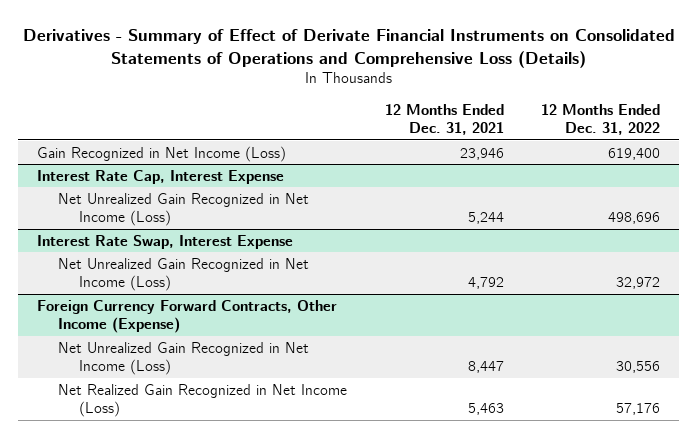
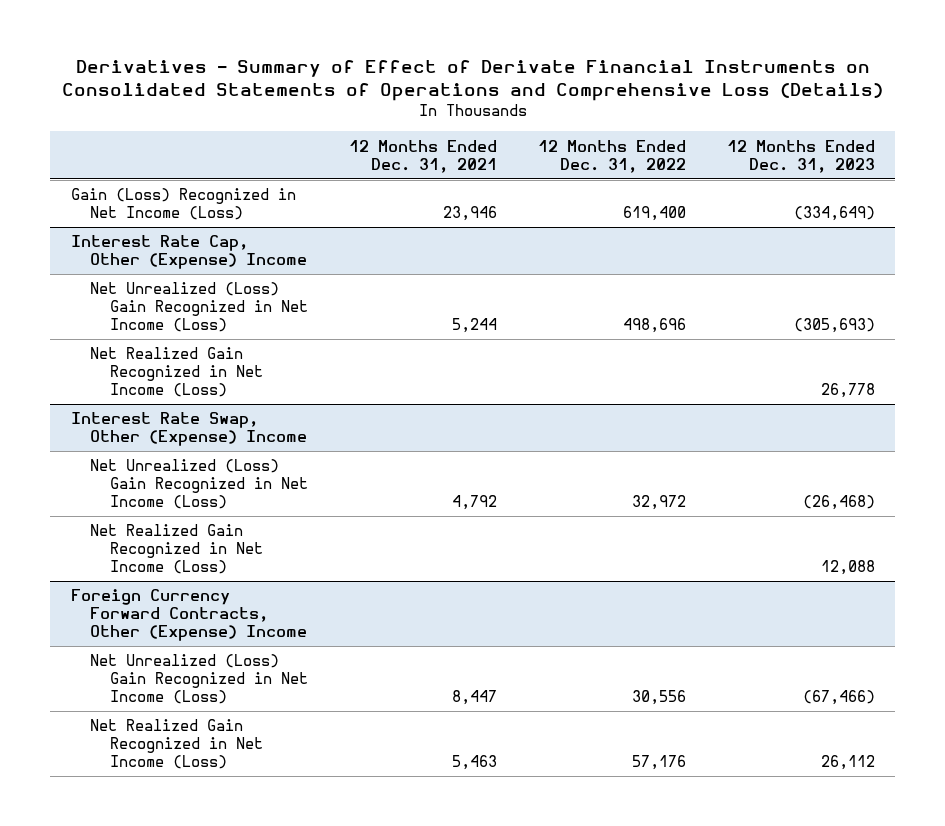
- | 12 Months Ended Dec. 31, 2021 | 12 Months Ended Dec. 31, 2022
+ | 12 Months Ended Dec. 31, 2021 | 12 Months Ended Dec. 31, 2022 | 12 Months Ended Dec. 31, 2023
- Gain Recognized in Net Income (Loss) | 23,946 | 619,400
- Interest Rate Cap, Interest Expense
- Net Unrealized Gain Recognized in Net Income (Loss) | 5,244 | 498,696
- Interest Rate Swap, Interest Expense
- Net Unrealized Gain Recognized in Net Income (Loss) | 4,792 | 32,972
- Foreign Currency Forward Contracts, Other Income (Expense)
- Net Unrealized Gain Recognized in Net Income (Loss) | 8,447 | 30,556
+ Gain (Loss) Recognized in Net Income (Loss) | 23,946 | 619,400 | (334,649)
+ Interest Rate Cap, Other (Expense) Income
+ Net Unrealized (Loss) Gain Recognized in Net Income (Loss) | 5,244 | 498,696 | (305,693)
+ Net Realized Gain Recognized in Net Income (Loss) | | | 26,778
+ Interest Rate Swap, Other (Expense) Income
+ Net Unrealized (Loss) Gain Recognized in Net Income (Loss) | 4,792 | 32,972 | (26,468)
+ Net Realized Gain Recognized in Net Income (Loss) | | | 12,088
+ Foreign Currency Forward Contracts, Other (Expense) Income
+ Net Unrealized (Loss) Gain Recognized in Net Income (Loss) | 8,447 | 30,556 | (67,466)

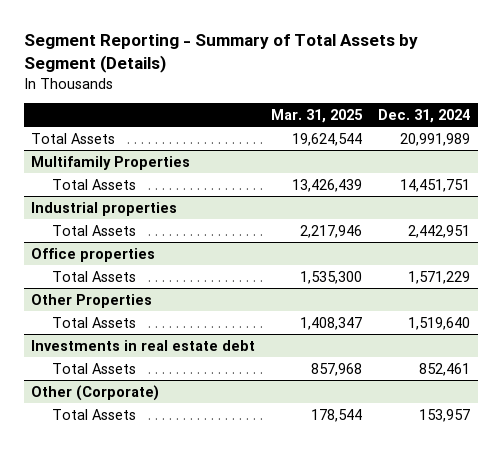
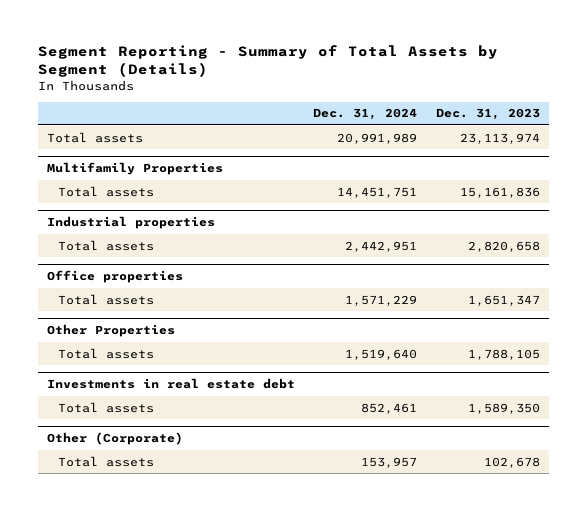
- | Mar. 31, 2025 | Dec. 31, 2024
+ | Dec. 31, 2024 | Dec. 31, 2023
- Total Assets | 19,624,544 | 20,991,989
+ Total assets | 20,991,989 | 23,113,974
@ Multifamily Properties
- Total Assets | 13,426,439 | 14,451,751
+ Total assets | 14,451,751 | 15,161,836
@ Industrial properties
- Total Assets | 2,217,946 | 2,442,951
+ Total assets | 2,442,951 | 2,820,658
@ Office properties
- Total Assets | 1,535,300 | 1,571,229
+ Total assets | 1,571,229 | 1,651,347
@ Other Properties
- Total Assets | 1,408,347 | 1,519,640
+ Total assets | 1,519,640 | 1,788,105
@ Investments in real estate debt
- Total Assets | 857,968 | 852,461
+ Total assets | 852,461 | 1,589,350
@ Other (Corporate)
- Total Assets | 178,544 | 153,957
+ Total assets | 153,957 | 102,678

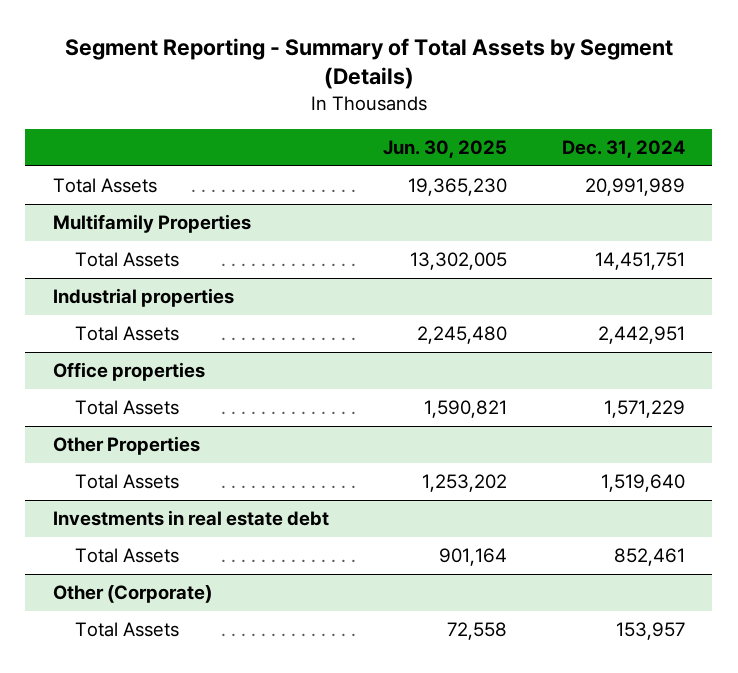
- | Dec. 31, 2024 | Dec. 31, 2023
+ | Jun. 30, 2025 | Dec. 31, 2024
- Total assets | 20,991,989 | 23,113,974
+ Total Assets | 19,365,230 | 20,991,989
@ Multifamily Properties
- Total assets | 14,451,751 | 15,161,836
+ Total Assets | 13,302,005 | 14,451,751
@ Industrial properties
- Total assets | 2,442,951 | 2,820,658
+ Total Assets | 2,245,480 | 2,442,951
@ Office properties
- Total assets | 1,571,229 | 1,651,347
+ Total Assets | 1,590,821 | 1,571,229
@ Other Properties
- Total assets | 1,519,640 | 1,788,105
+ Total Assets | 1,253,202 | 1,519,640
@ Investments in real estate debt
- Total assets | 852,461 | 1,589,350
+ Total Assets | 901,164 | 852,461
@ Other (Corporate)
- Total assets | 153,957 | 102,678
+ Total Assets | 72,558 | 153,957

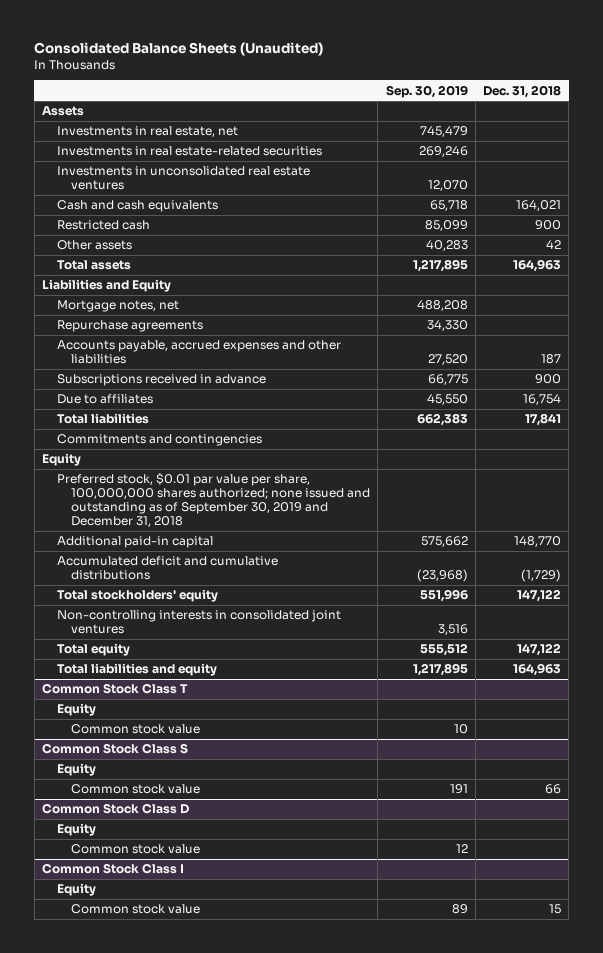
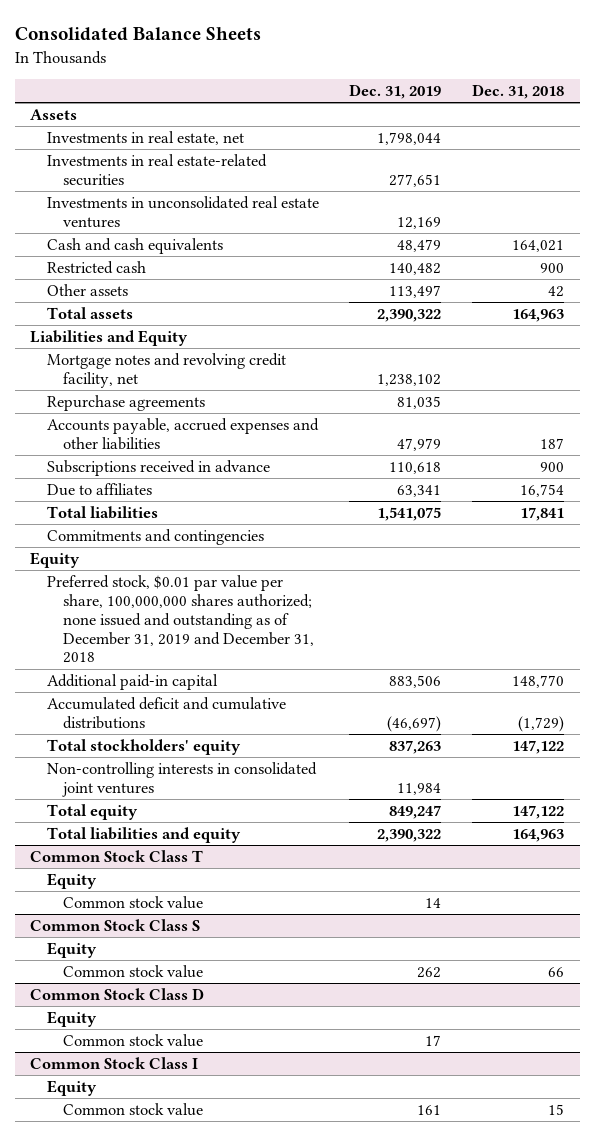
- Consolidated Balance Sheets (Unaudited)
+ Consolidated Balance Sheets
- | Sep. 30, 2019 | Dec. 31, 2018
+ | Dec. 31, 2019 | Dec. 31, 2018
- Mortgage notes, net | 488,208 |
+ Mortgage notes and revolving credit facility, net | 1,238,102 |
- Preferred stock, $0.01 par value per share, 100,000,000 shares authorized; none issued and outstanding as of September 30, 2019 and December 31, 2018
+ Preferred stock, $0.01 par value per share, 100,000,000 shares authorized; none issued and outstanding as of December 31, 2019 and December 31, 2018

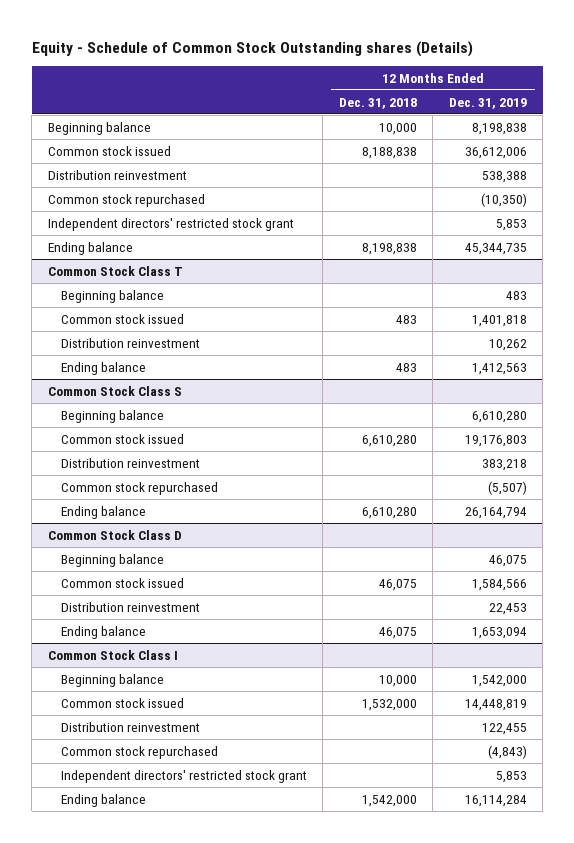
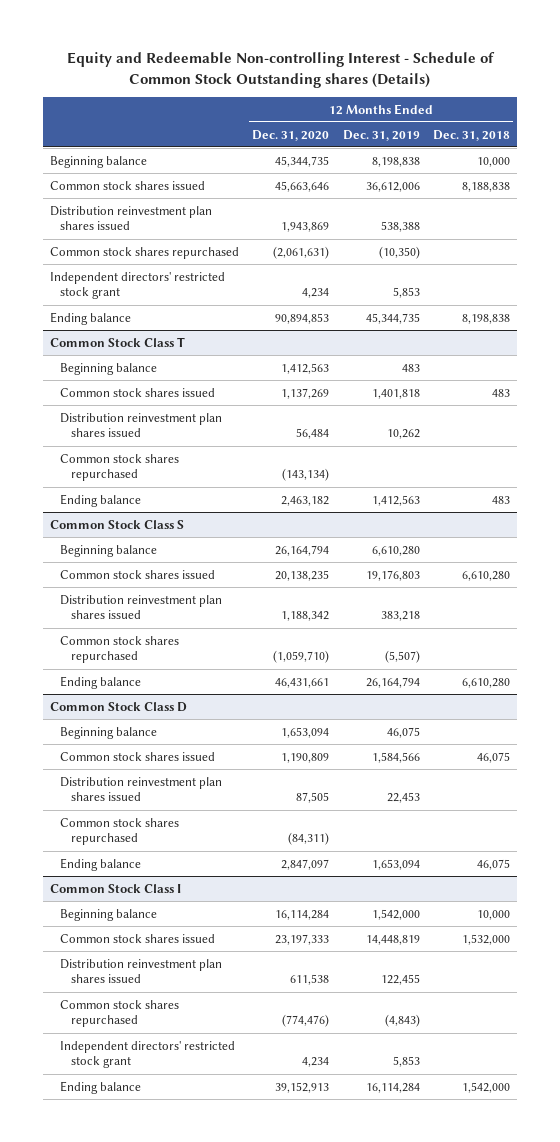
- Equity - Schedule of Common Stock Outstanding shares (Details)
+ Equity and Redeemable Non-controlling Interest - Schedule of Common Stock Outstanding shares (Details)
- | 12 Months Ended Dec. 31, 2018 | 12 Months Ended Dec. 31, 2019
+ | 12 Months Ended Dec. 31, 2020 | 12 Months Ended Dec. 31, 2019 | 12 Months Ended Dec. 31, 2018
- Common stock issued | 8,188,838 | 36,612,006
- Distribution reinvestment | | 538,388
- Common stock repurchased | | (10,350)
+ Common stock shares issued | 45,663,646 | 36,612,006 | 8,188,838
+ Distribution reinvestment plan shares issued | 1,943,869 | 538,388 |
+ Common stock shares repurchased | (2,061,631) | (10,350) |
@ Common Stock Class T
- Common stock issued | 483 | 1,401,818
- Distribution reinvestment | | 10,262
+ Common stock shares issued | 1,137,269 | 1,401,818 | 483
+ Distribution reinvestment plan shares issued | 56,484 | 10,262 |
+ Common stock shares repurchased | (143,134) | |
@ Common Stock Class S
- Common stock issued | 6,610,280 | 19,176,803
- Distribution reinvestment | | 383,218
- Common stock repurchased | | (5,507)
+ Common stock shares issued | 20,138,235 | 19,176,803 | 6,610,280
+ Distribution reinvestment plan shares issued | 1,188,342 | 383,218 |
+ Common stock shares repurchased | (1,059,710) | (5,507) |
@ Common Stock Class D
- Common stock issued | 46,075 | 1,584,566
- Distribution reinvestment | | 22,453
+ Common stock shares issued | 1,190,809 | 1,584,566 | 46,075
+ Distribution reinvestment plan shares issued | 87,505 | 22,453 |
+ Common stock shares repurchased | (84,311) | |
@ Common Stock Class I
- Common stock issued | 1,532,000 | 14,448,819
- Distribution reinvestment | | 122,455
- Common stock repurchased | | (4,843)
+ Common stock shares issued | 23,197,333 | 14,448,819 | 1,532,000
+ Distribution reinvestment plan shares issued | 611,538 | 122,455 |
+ Common stock shares repurchased | (774,476) | (4,843) |

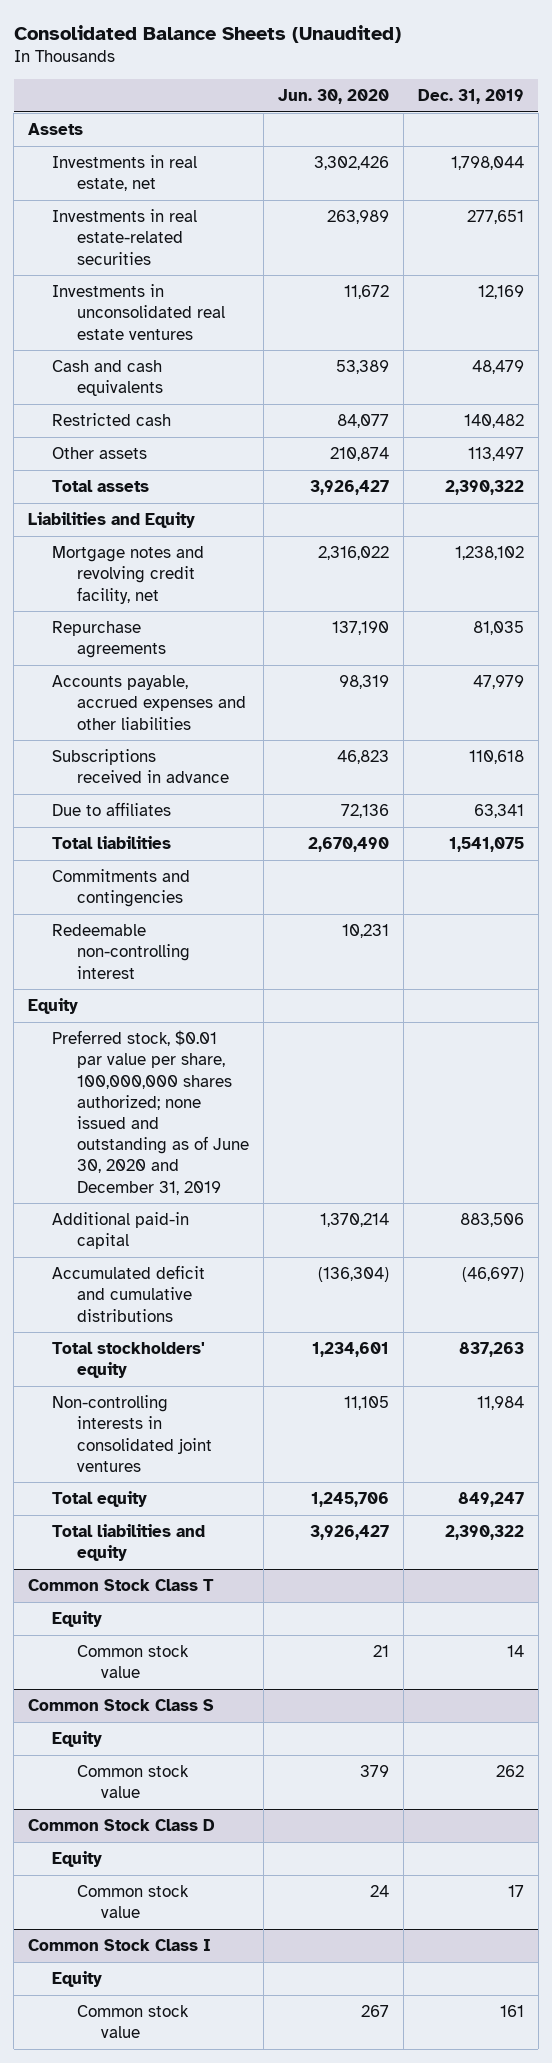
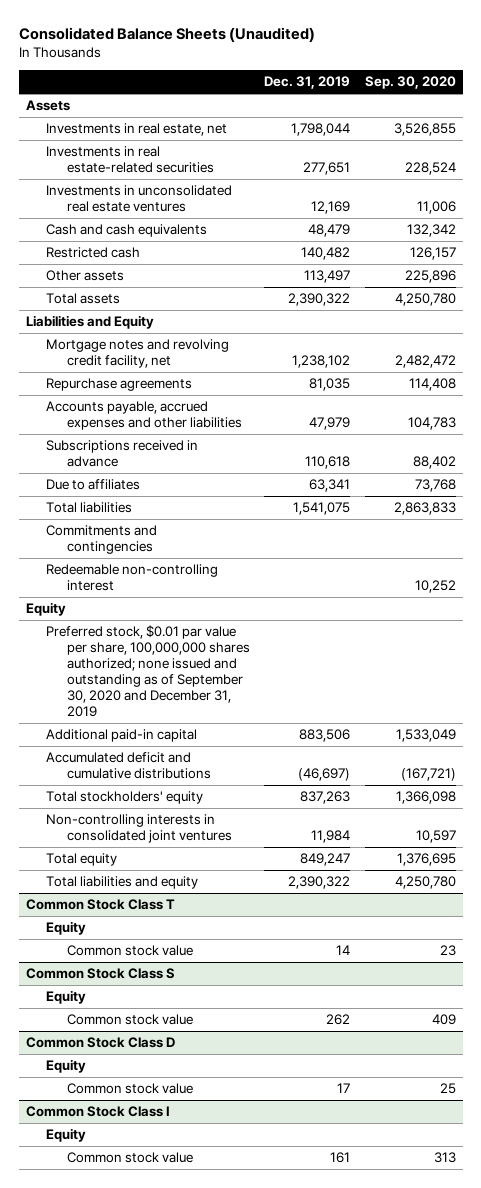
- | Jun. 30, 2020 | Dec. 31, 2019
+ | Dec. 31, 2019 | Sep. 30, 2020
- Preferred stock, $0.01 par value per share, 100,000,000 shares authorized; none issued and outstanding as of June 30, 2020 and December 31, 2019
+ Preferred stock, $0.01 par value per share, 100,000,000 shares authorized; none issued and outstanding as of September 30, 2020 and December 31, 2019

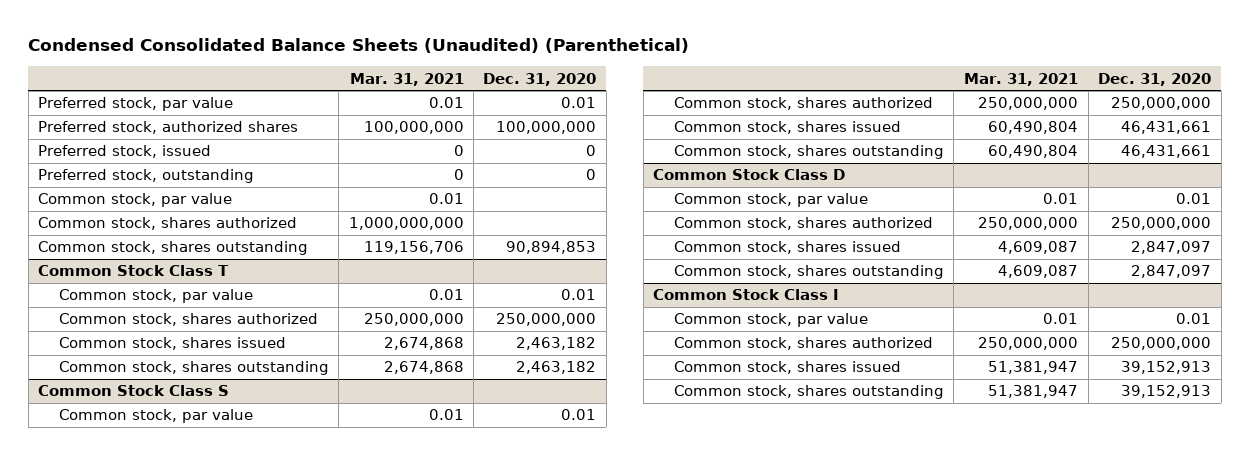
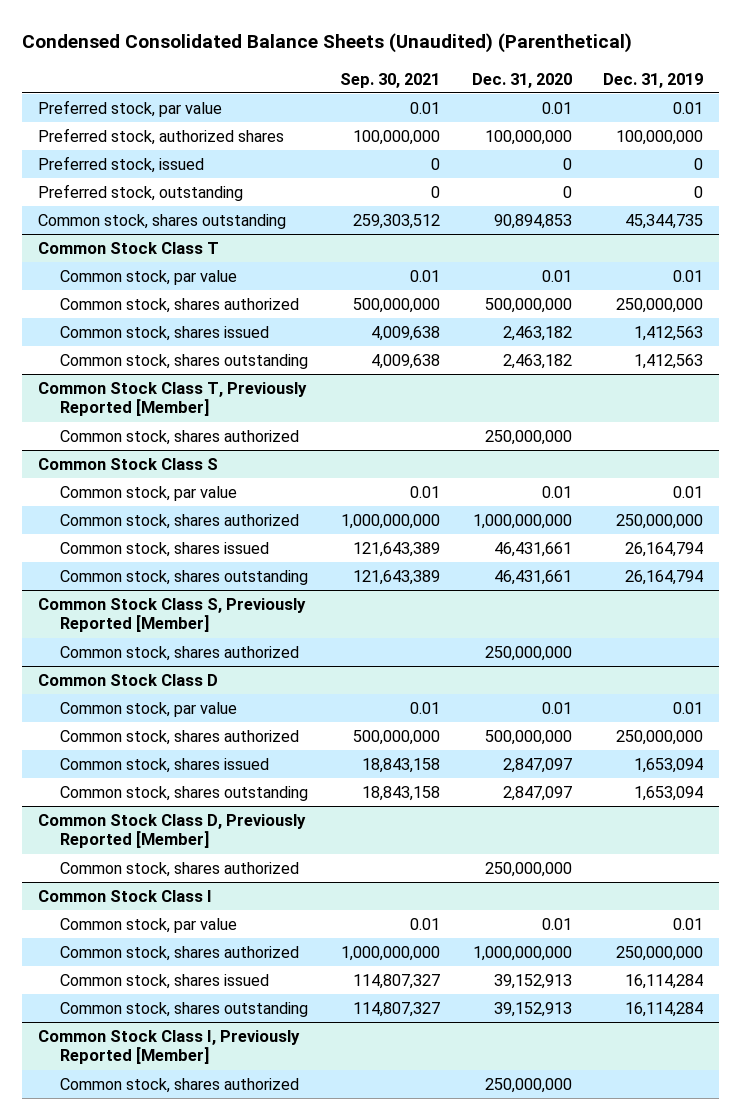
- | Mar. 31, 2021 | Dec. 31, 2020
+ | Sep. 30, 2021 | Dec. 31, 2020 | Dec. 31, 2019
- Common stock, par value | 0.01 |
- Common stock, shares authorized | 1,000,000,000 |
@ Common Stock Class T
- Common stock, shares authorized | 250,000,000 | 250,000,000
+ Common stock, shares authorized | 500,000,000 | 500,000,000 | 250,000,000
+ Common Stock Class T, Previously Reported [Member]
+ Common stock, shares authorized | | 250,000,000 |
@ Common Stock Class S
- Common stock, shares authorized | 250,000,000 | 250,000,000
+ Common stock, shares authorized | 1,000,000,000 | 1,000,000,000 | 250,000,000
+ Common Stock Class S, Previously Reported [Member]
+ Common stock, shares authorized | | 250,000,000 |
@ Common Stock Class D
- Common stock, shares authorized | 250,000,000 | 250,000,000
+ Common stock, shares authorized | 500,000,000 | 500,000,000 | 250,000,000
+ Common Stock Class D, Previously Reported [Member]
+ Common stock, shares authorized | | 250,000,000 |
@ Common Stock Class I
- Common stock, shares authorized | 250,000,000 | 250,000,000
+ Common stock, shares authorized | 1,000,000,000 | 1,000,000,000 | 250,000,000
+ Common Stock Class I, Previously Reported [Member]
+ Common stock, shares authorized | | 250,000,000 |

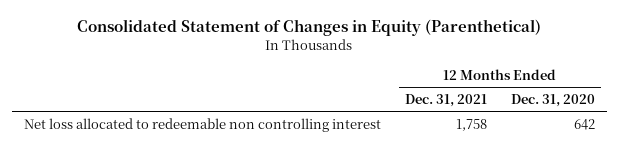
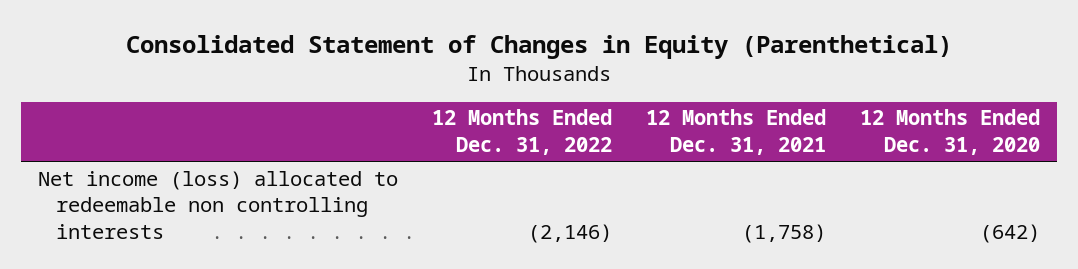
- | 12 Months Ended Dec. 31, 2021 | 12 Months Ended Dec. 31, 2020
+ | 12 Months Ended Dec. 31, 2022 | 12 Months Ended Dec. 31, 2021 | 12 Months Ended Dec. 31, 2020
- Net loss allocated to redeemable non controlling interest | 1,758 | 642
+ Net income (loss) allocated to redeemable non controlling interests | (2,146) | (1,758) | (642)

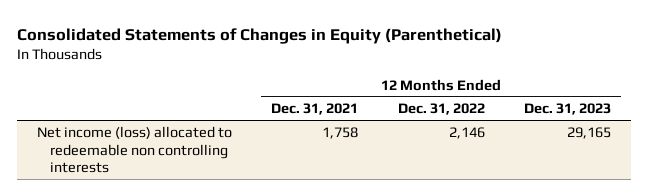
- Consolidated Statement of Changes in Equity (Parenthetical)
+ Consolidated Statements of Changes in Equity (Parenthetical)
- | 12 Months Ended Dec. 31, 2022 | 12 Months Ended Dec. 31, 2021 | 12 Months Ended Dec. 31, 2020
+ | 12 Months Ended Dec. 31, 2021 | 12 Months Ended Dec. 31, 2022 | 12 Months Ended Dec. 31, 2023
- Net income (loss) allocated to redeemable non controlling interests | (2,146) | (1,758) | (642)
+ Net income (loss) allocated to redeemable non controlling interests | 1,758 | 2,146 | 29,165

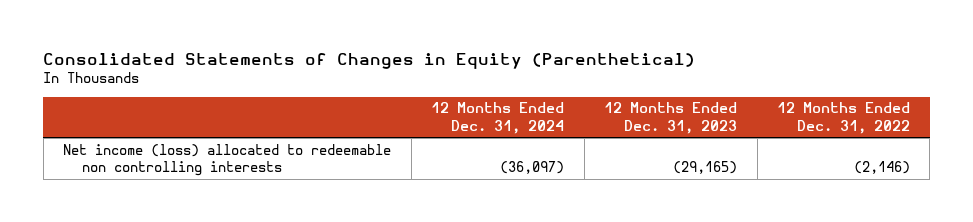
- | 12 Months Ended Dec. 31, 2021 | 12 Months Ended Dec. 31, 2022 | 12 Months Ended Dec. 31, 2023
+ | 12 Months Ended Dec. 31, 2024 | 12 Months Ended Dec. 31, 2023 | 12 Months Ended Dec. 31, 2022
- Net income (loss) allocated to redeemable non controlling interests | 1,758 | 2,146 | 29,165
+ Net income (loss) allocated to redeemable non controlling interests | (36,097) | (29,165) | (2,146)

